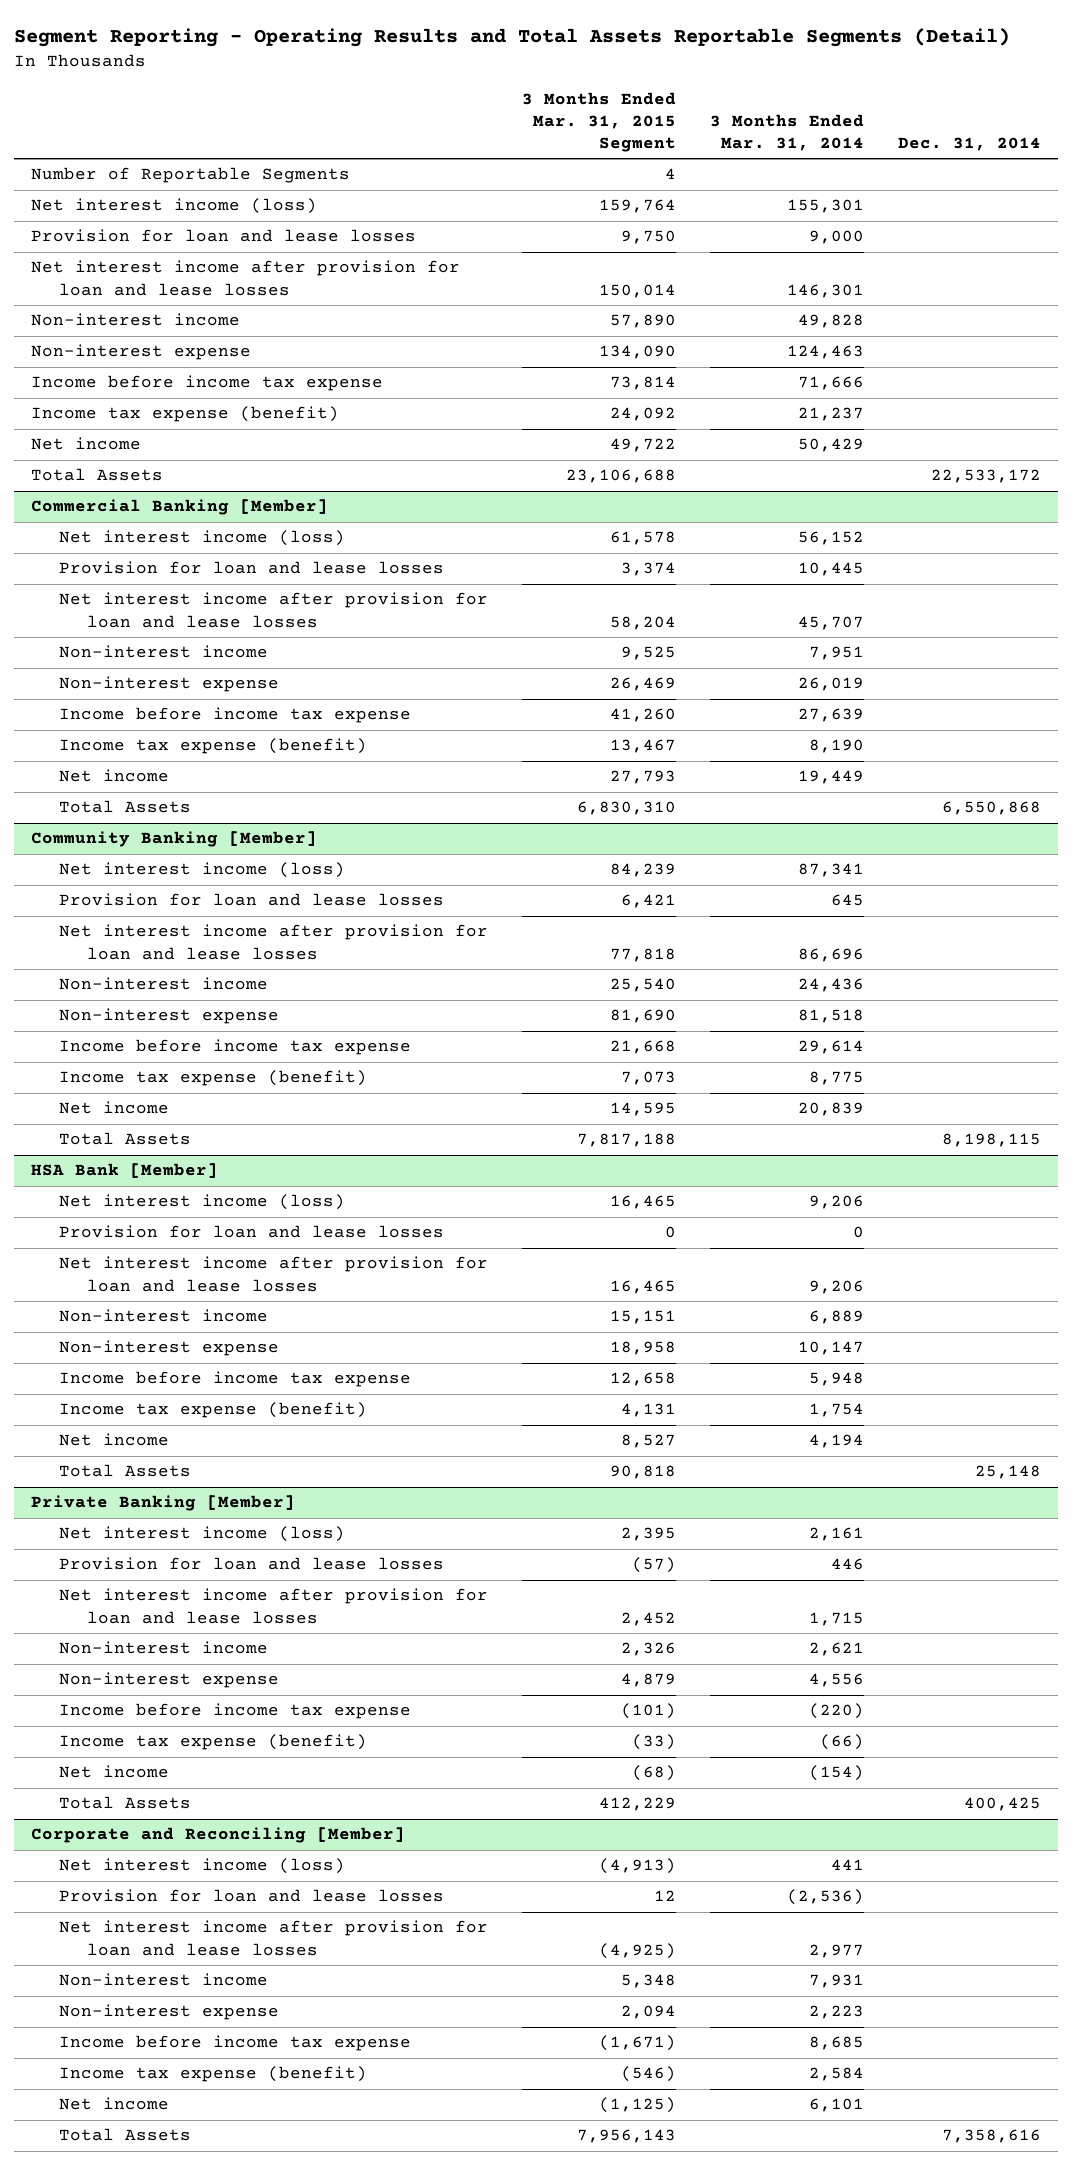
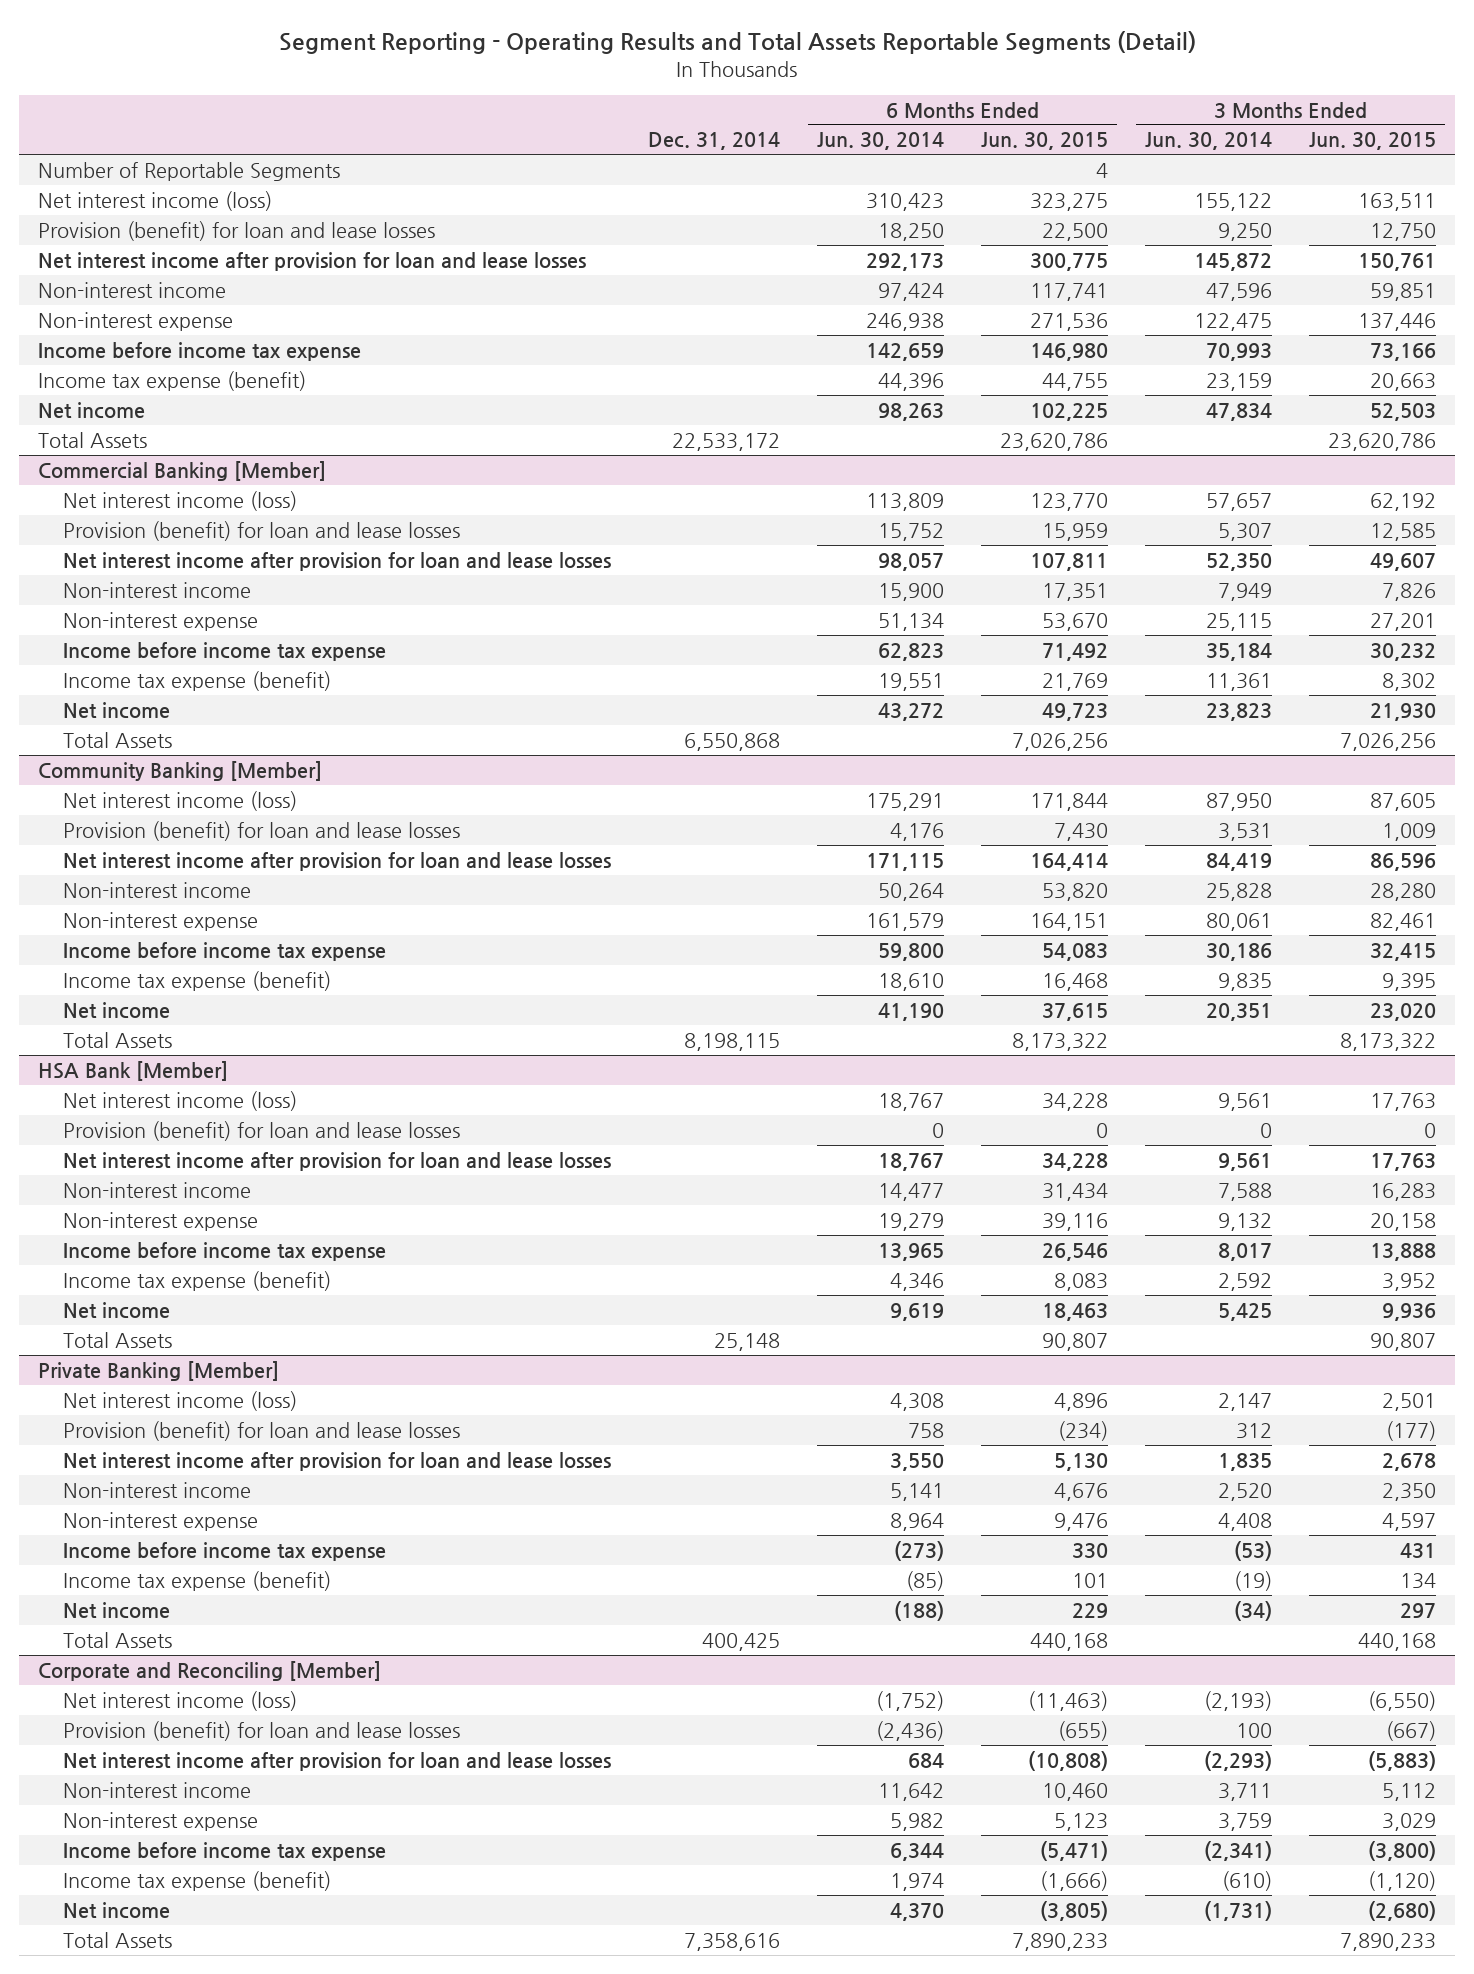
- | 3 Months Ended Mar. 31, 2015 Segment | 3 Months Ended Mar. 31, 2014 | Dec. 31, 2014
+ | Dec. 31, 2014 | 6 Months Ended Jun. 30, 2014 | 6 Months Ended Jun. 30, 2015 | 3 Months Ended Jun. 30, 2014 | 3 Months Ended Jun. 30, 2015
- Provision for loan and lease losses | 9,750 | 9,000 |
+ Provision (benefit) for loan and lease losses | | 18,250 | 22,500 | 9,250 | 12,750
@ Commercial Banking [Member]
- Provision for loan and lease losses | 3,374 | 10,445 |
+ Provision (benefit) for loan and lease losses | | 15,752 | 15,959 | 5,307 | 12,585
@ Community Banking [Member]
- Provision for loan and lease losses | 6,421 | 645 |
+ Provision (benefit) for loan and lease losses | | 4,176 | 7,430 | 3,531 | 1,009
@ HSA Bank [Member]
- Provision for loan and lease losses | 0 | 0 |
+ Provision (benefit) for loan and lease losses | | 0 | 0 | 0 | 0
@ Private Banking [Member]
- Provision for loan and lease losses | (57) | 446 |
+ Provision (benefit) for loan and lease losses | | 758 | (234) | 312 | (177)
@ Corporate and Reconciling [Member]
- Provision for loan and lease losses | 12 | (2,536) |
+ Provision (benefit) for loan and lease losses | | (2,436) | (655) | 100 | (667)

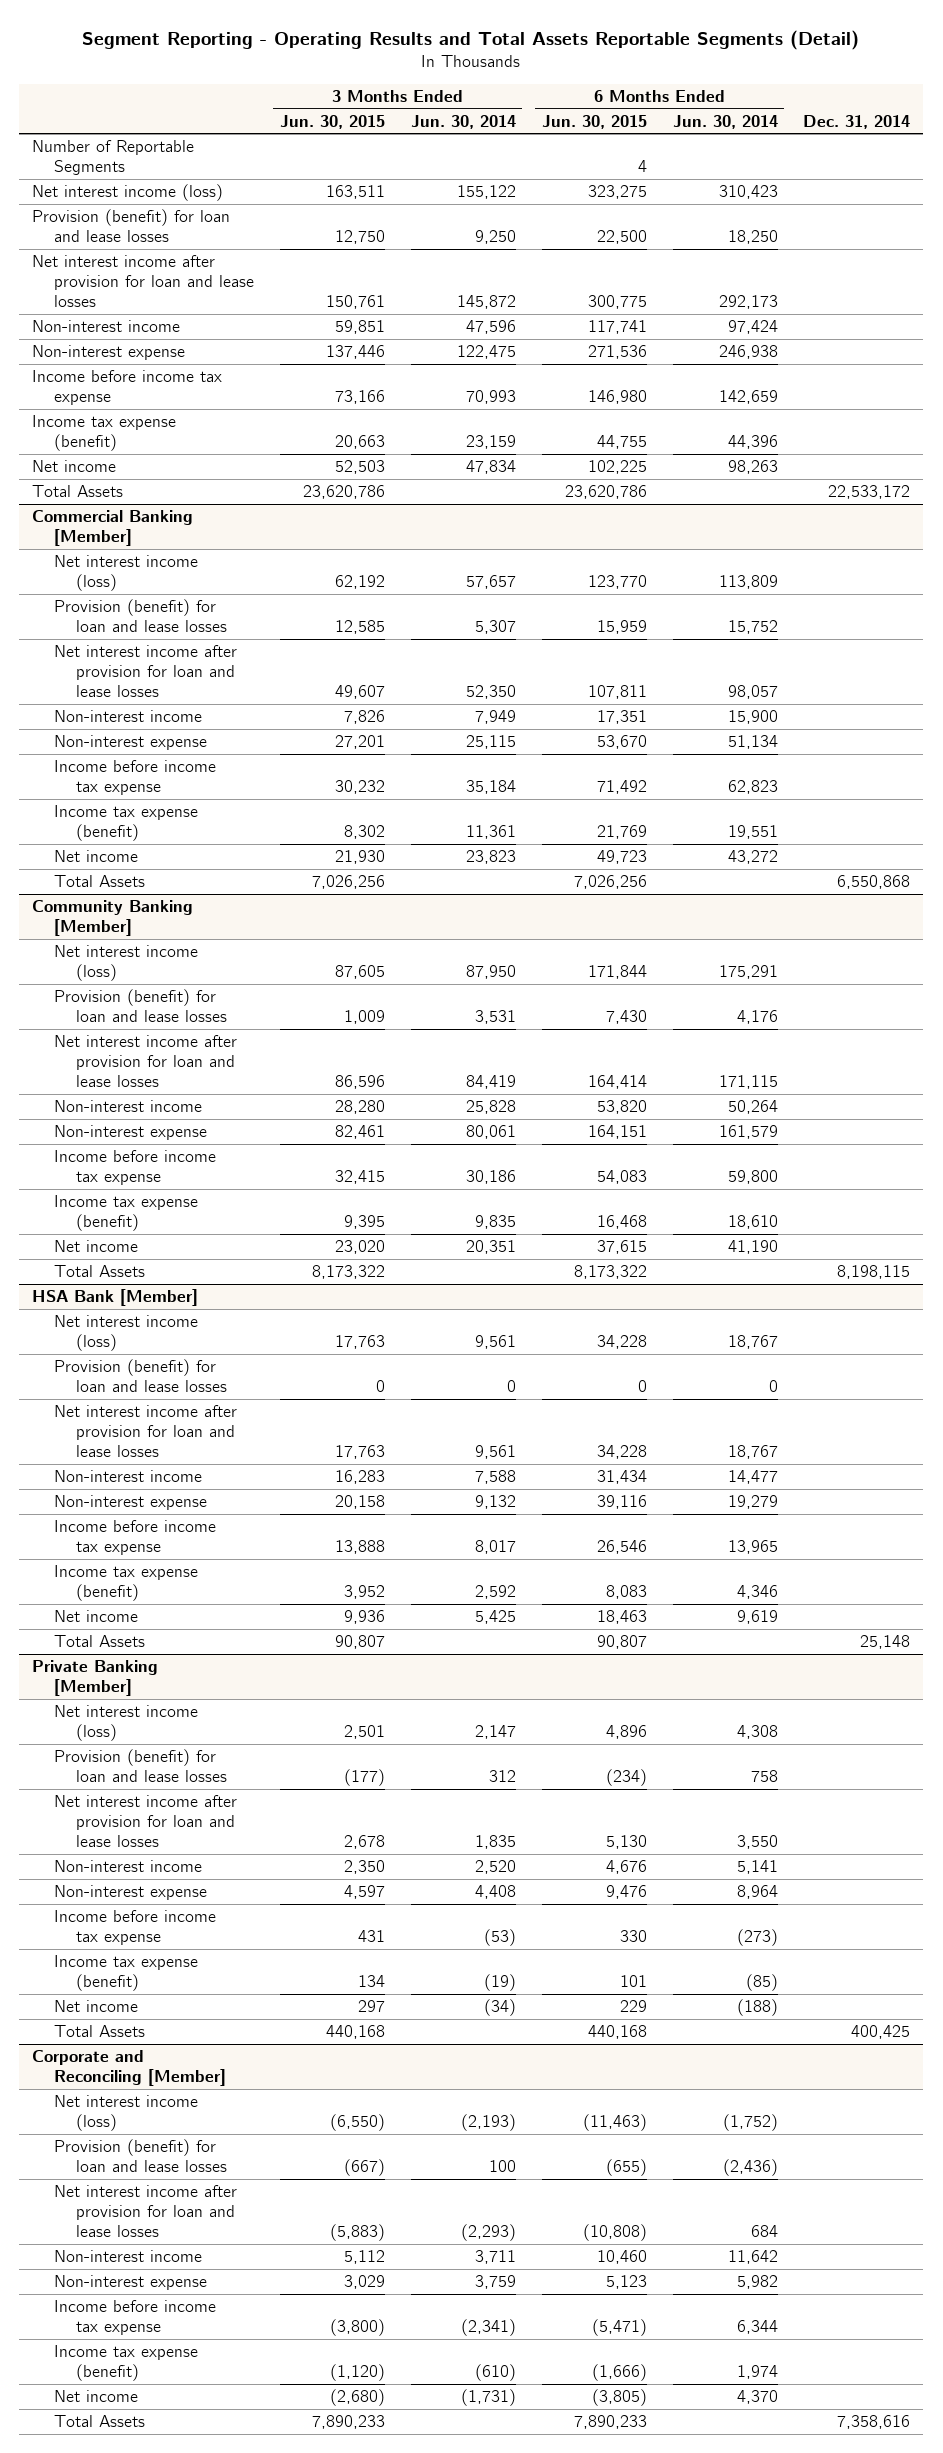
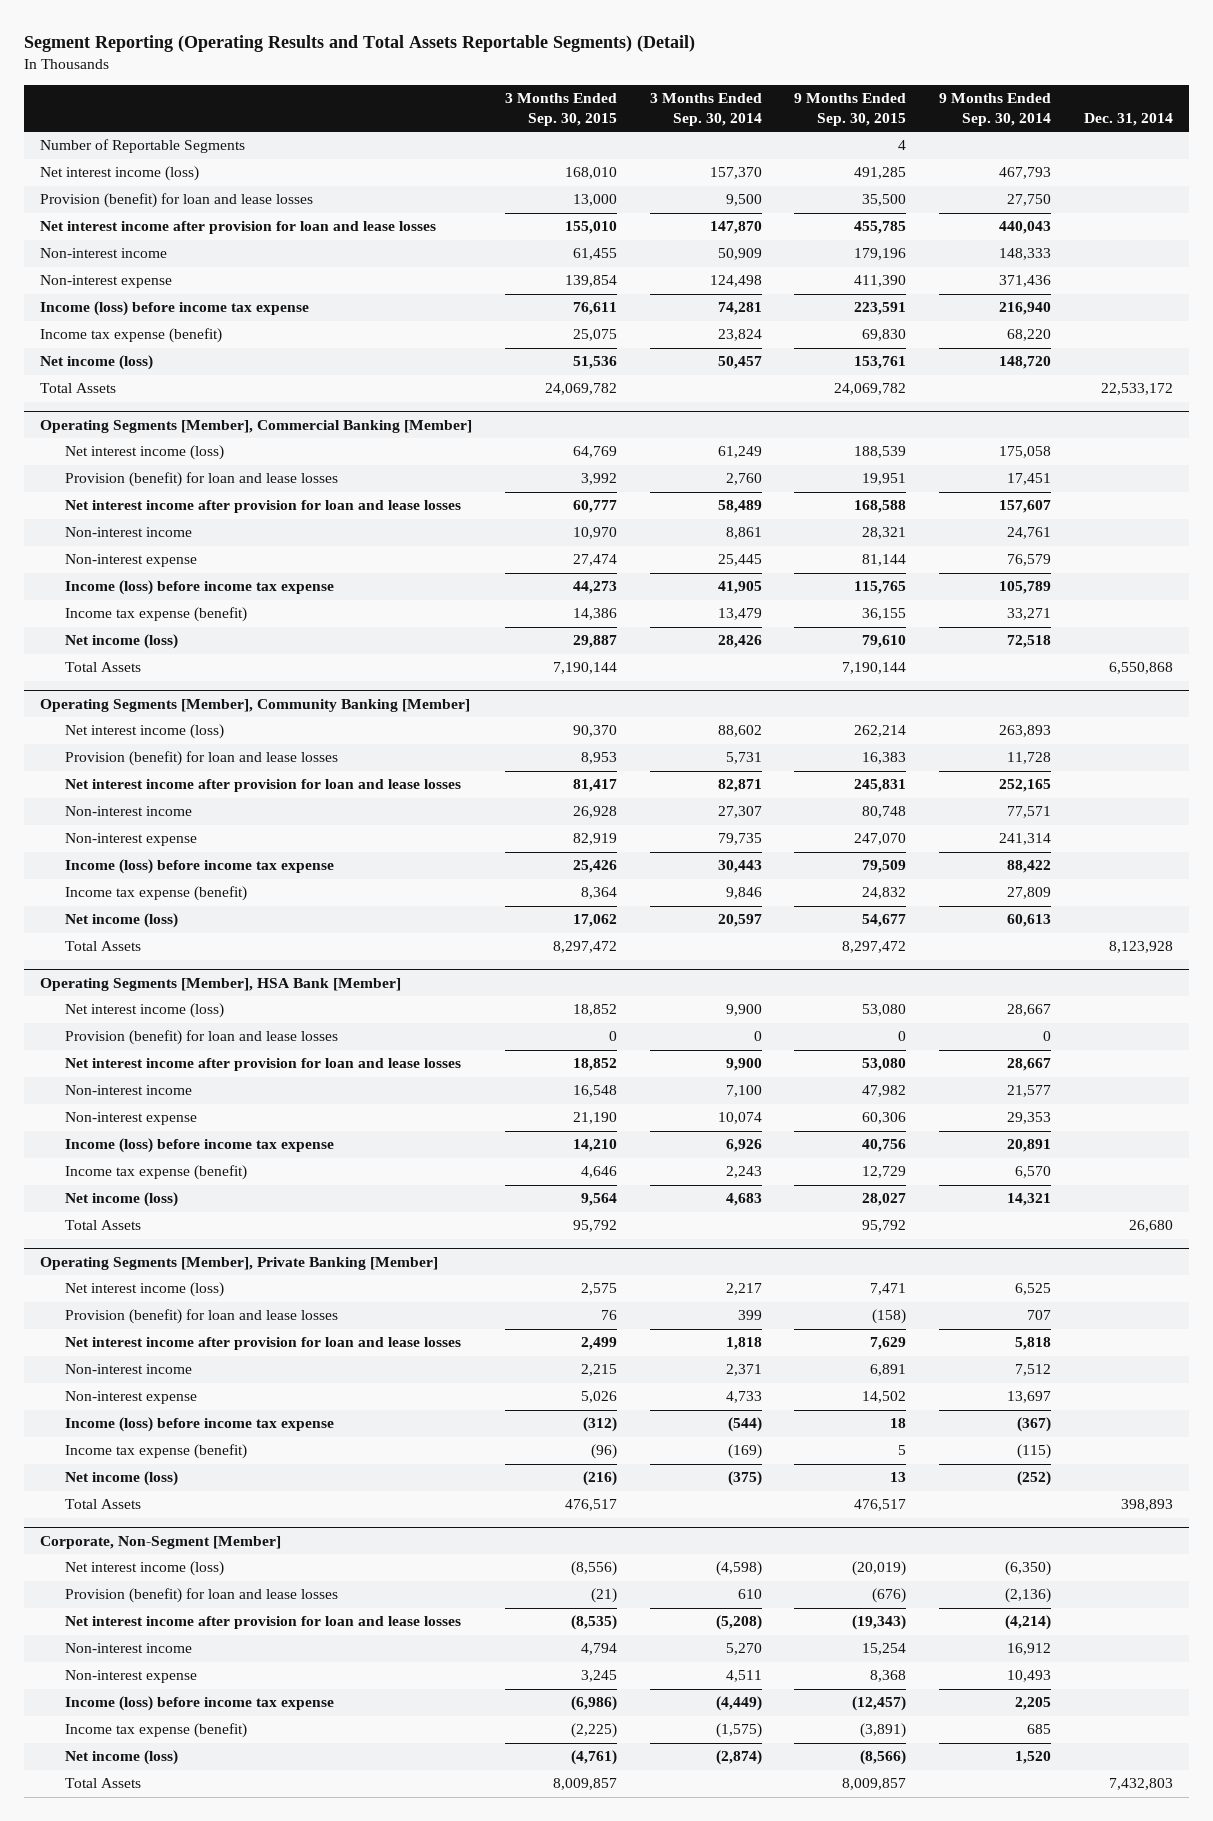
- Segment Reporting - Operating Results and Total Assets Reportable Segments (Detail)
+ Segment Reporting (Operating Results and Total Assets Reportable Segments) (Detail)
- | 3 Months Ended Jun. 30, 2015 | 3 Months Ended Jun. 30, 2014 | 6 Months Ended Jun. 30, 2015 | 6 Months Ended Jun. 30, 2014 | Dec. 31, 2014
+ | 3 Months Ended Sep. 30, 2015 | 3 Months Ended Sep. 30, 2014 | 9 Months Ended Sep. 30, 2015 | 9 Months Ended Sep. 30, 2014 | Dec. 31, 2014
- Income before income tax expense | 73,166 | 70,993 | 146,980 | 142,659 |
+ Income (loss) before income tax expense | 76,611 | 74,281 | 223,591 | 216,940 |
- Net income | 52,503 | 47,834 | 102,225 | 98,263 |
+ Net income (loss) | 51,536 | 50,457 | 153,761 | 148,720 |
- Commercial Banking [Member]
+ Operating Segments [Member], Commercial Banking [Member]
- Income before income tax expense | 30,232 | 35,184 | 71,492 | 62,823 |
+ Income (loss) before income tax expense | 44,273 | 41,905 | 115,765 | 105,789 |
- Net income | 21,930 | 23,823 | 49,723 | 43,272 |
+ Net income (loss) | 29,887 | 28,426 | 79,610 | 72,518 |
- Community Banking [Member]
+ Operating Segments [Member], Community Banking [Member]
- Income before income tax expense | 32,415 | 30,186 | 54,083 | 59,800 |
+ Income (loss) before income tax expense | 25,426 | 30,443 | 79,509 | 88,422 |
- Net income | 23,020 | 20,351 | 37,615 | 41,190 |
- Total Assets | 8,173,322 | | 8,173,322 | | 8,198,115
- HSA Bank [Member]
+ Net income (loss) | 17,062 | 20,597 | 54,677 | 60,613 |
+ Total Assets | 8,297,472 | | 8,297,472 | | 8,123,928
+ Operating Segments [Member], HSA Bank [Member]
- Income before income tax expense | 13,888 | 8,017 | 26,546 | 13,965 |
+ Income (loss) before income tax expense | 14,210 | 6,926 | 40,756 | 20,891 |
- Net income | 9,936 | 5,425 | 18,463 | 9,619 |
- Total Assets | 90,807 | | 90,807 | | 25,148
- Private Banking [Member]
+ Net income (loss) | 9,564 | 4,683 | 28,027 | 14,321 |
+ Total Assets | 95,792 | | 95,792 | | 26,680
+ Operating Segments [Member], Private Banking [Member]
- Income before income tax expense | 431 | (53) | 330 | (273) |
+ Income (loss) before income tax expense | (312) | (544) | 18 | (367) |
- Net income | 297 | (34) | 229 | (188) |
- Total Assets | 440,168 | | 440,168 | | 400,425
- Corporate and Reconciling [Member]
- Net interest income (loss) | (6,550) | (2,193) | (11,463) | (1,752) |
- Provision (benefit) for loan and lease losses | (667) | 100 | (655) | (2,436) |
- Net interest income after provision for loan and lease losses | (5,883) | (2,293) | (10,808) | 684 |
- Non-interest income | 5,112 | 3,711 | 10,460 | 11,642 |
- Non-interest expense | 3,029 | 3,759 | 5,123 | 5,982 |
- Income before income tax expense | (3,800) | (2,341) | (5,471) | 6,344 |
- Income tax expense (benefit) | (1,120) | (610) | (1,666) | 1,974 |
- Net income | (2,680) | (1,731) | (3,805) | 4,370 |
- Total Assets | 7,890,233 | | 7,890,233 | | 7,358,616
+ Net income (loss) | (216) | (375) | 13 | (252) |
+ Total Assets | 476,517 | | 476,517 | | 398,893
+ Corporate, Non-Segment [Member]
+ Net interest income (loss) | (8,556) | (4,598) | (20,019) | (6,350) |
+ Provision (benefit) for loan and lease losses | (21) | 610 | (676) | (2,136) |
+ Net interest income after provision for loan and lease losses | (8,535) | (5,208) | (19,343) | (4,214) |
+ Non-interest income | 4,794 | 5,270 | 15,254 | 16,912 |
+ Non-interest expense | 3,245 | 4,511 | 8,368 | 10,493 |
+ Income (loss) before income tax expense | (6,986) | (4,449) | (12,457) | 2,205 |
+ Income tax expense (benefit) | (2,225) | (1,575) | (3,891) | 685 |
+ Net income (loss) | (4,761) | (2,874) | (8,566) | 1,520 |
+ Total Assets | 8,009,857 | | 8,009,857 | | 7,432,803

